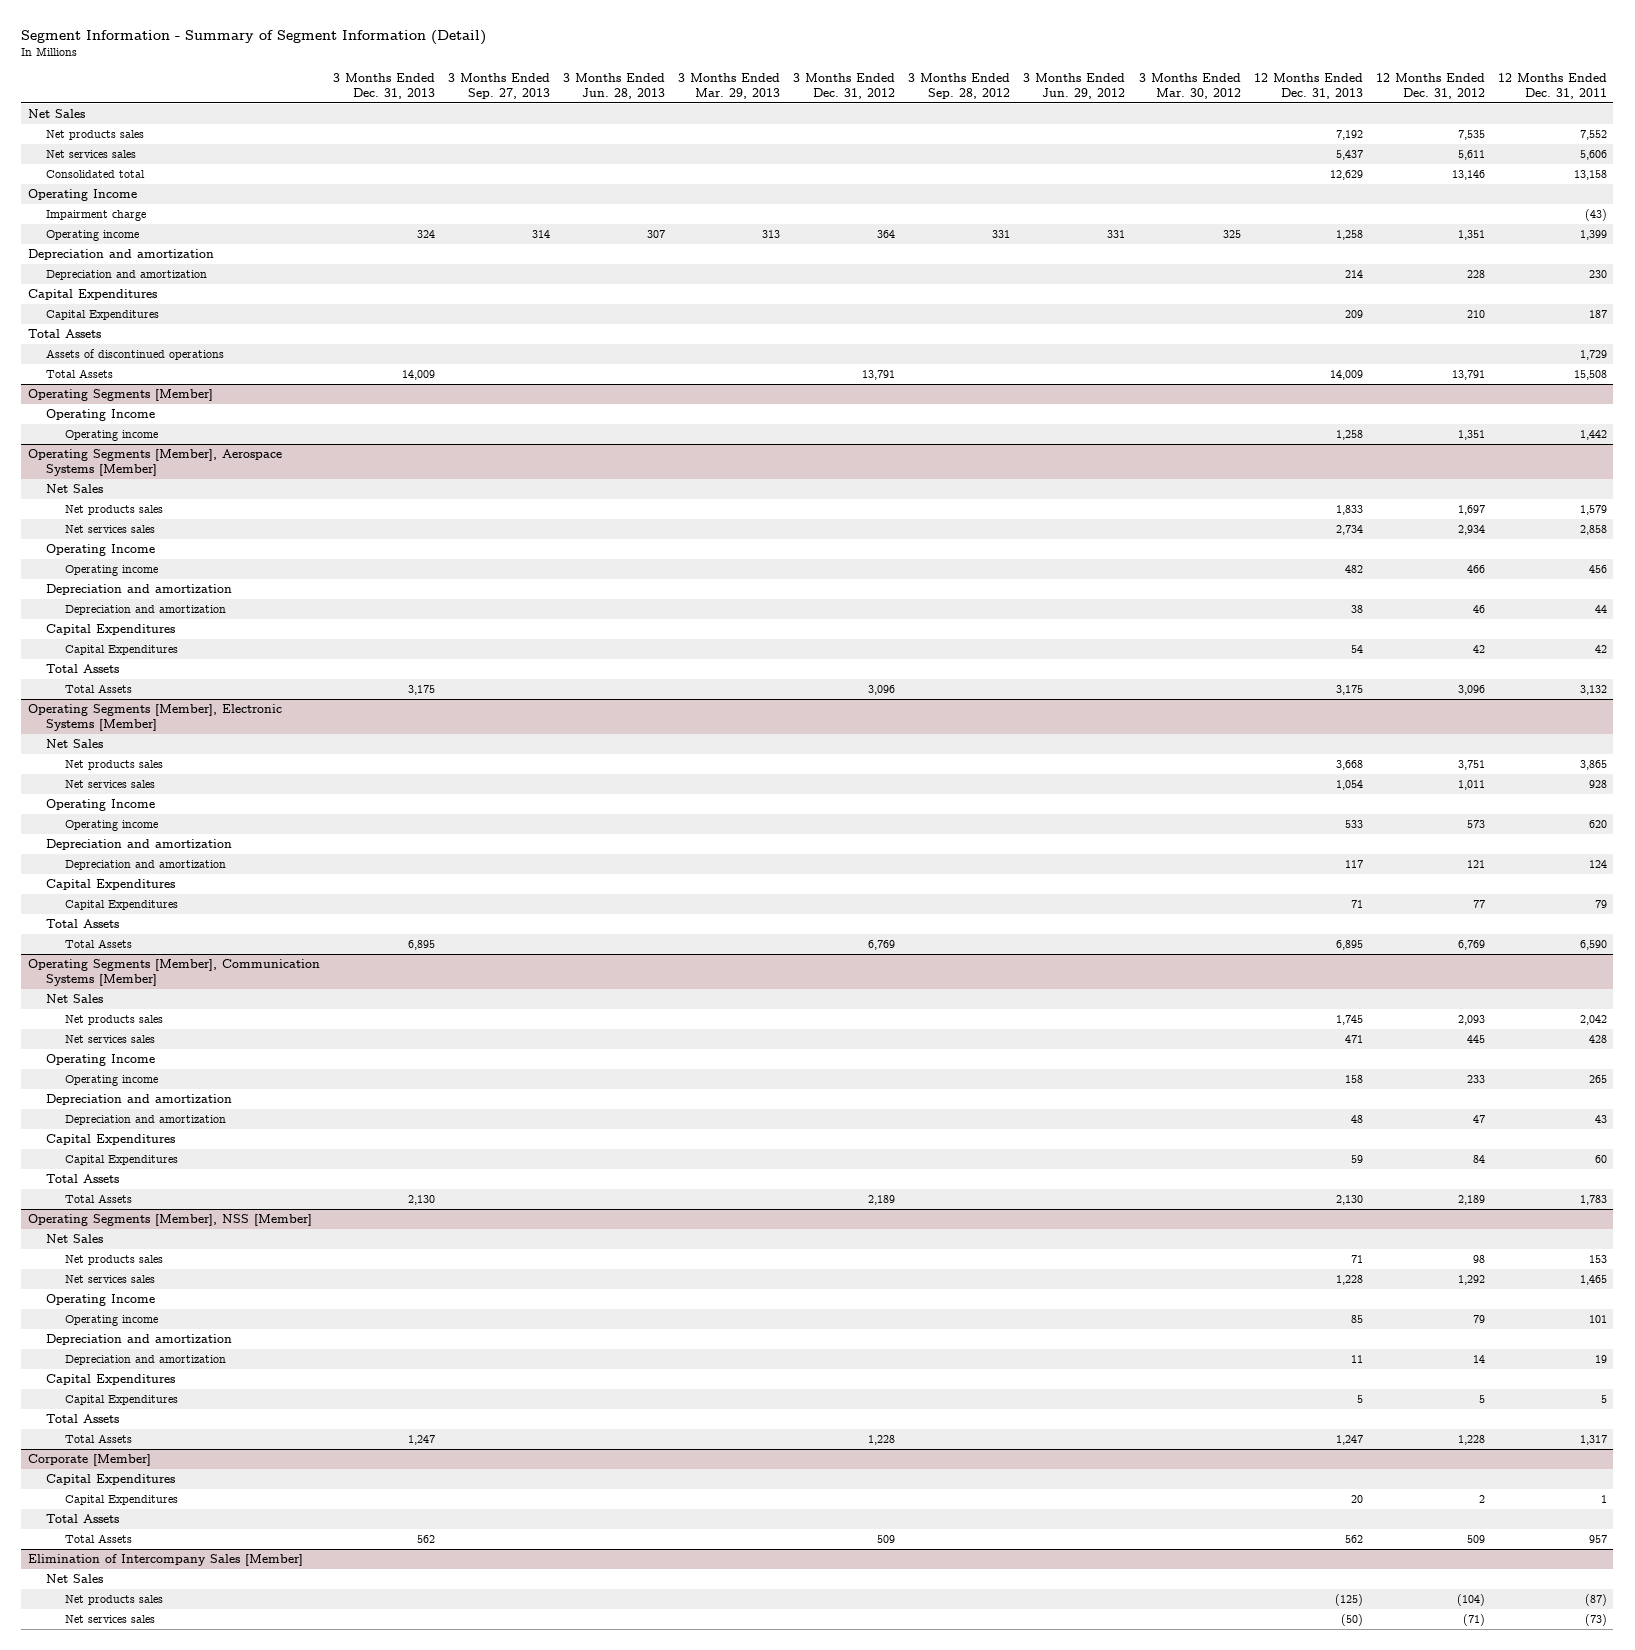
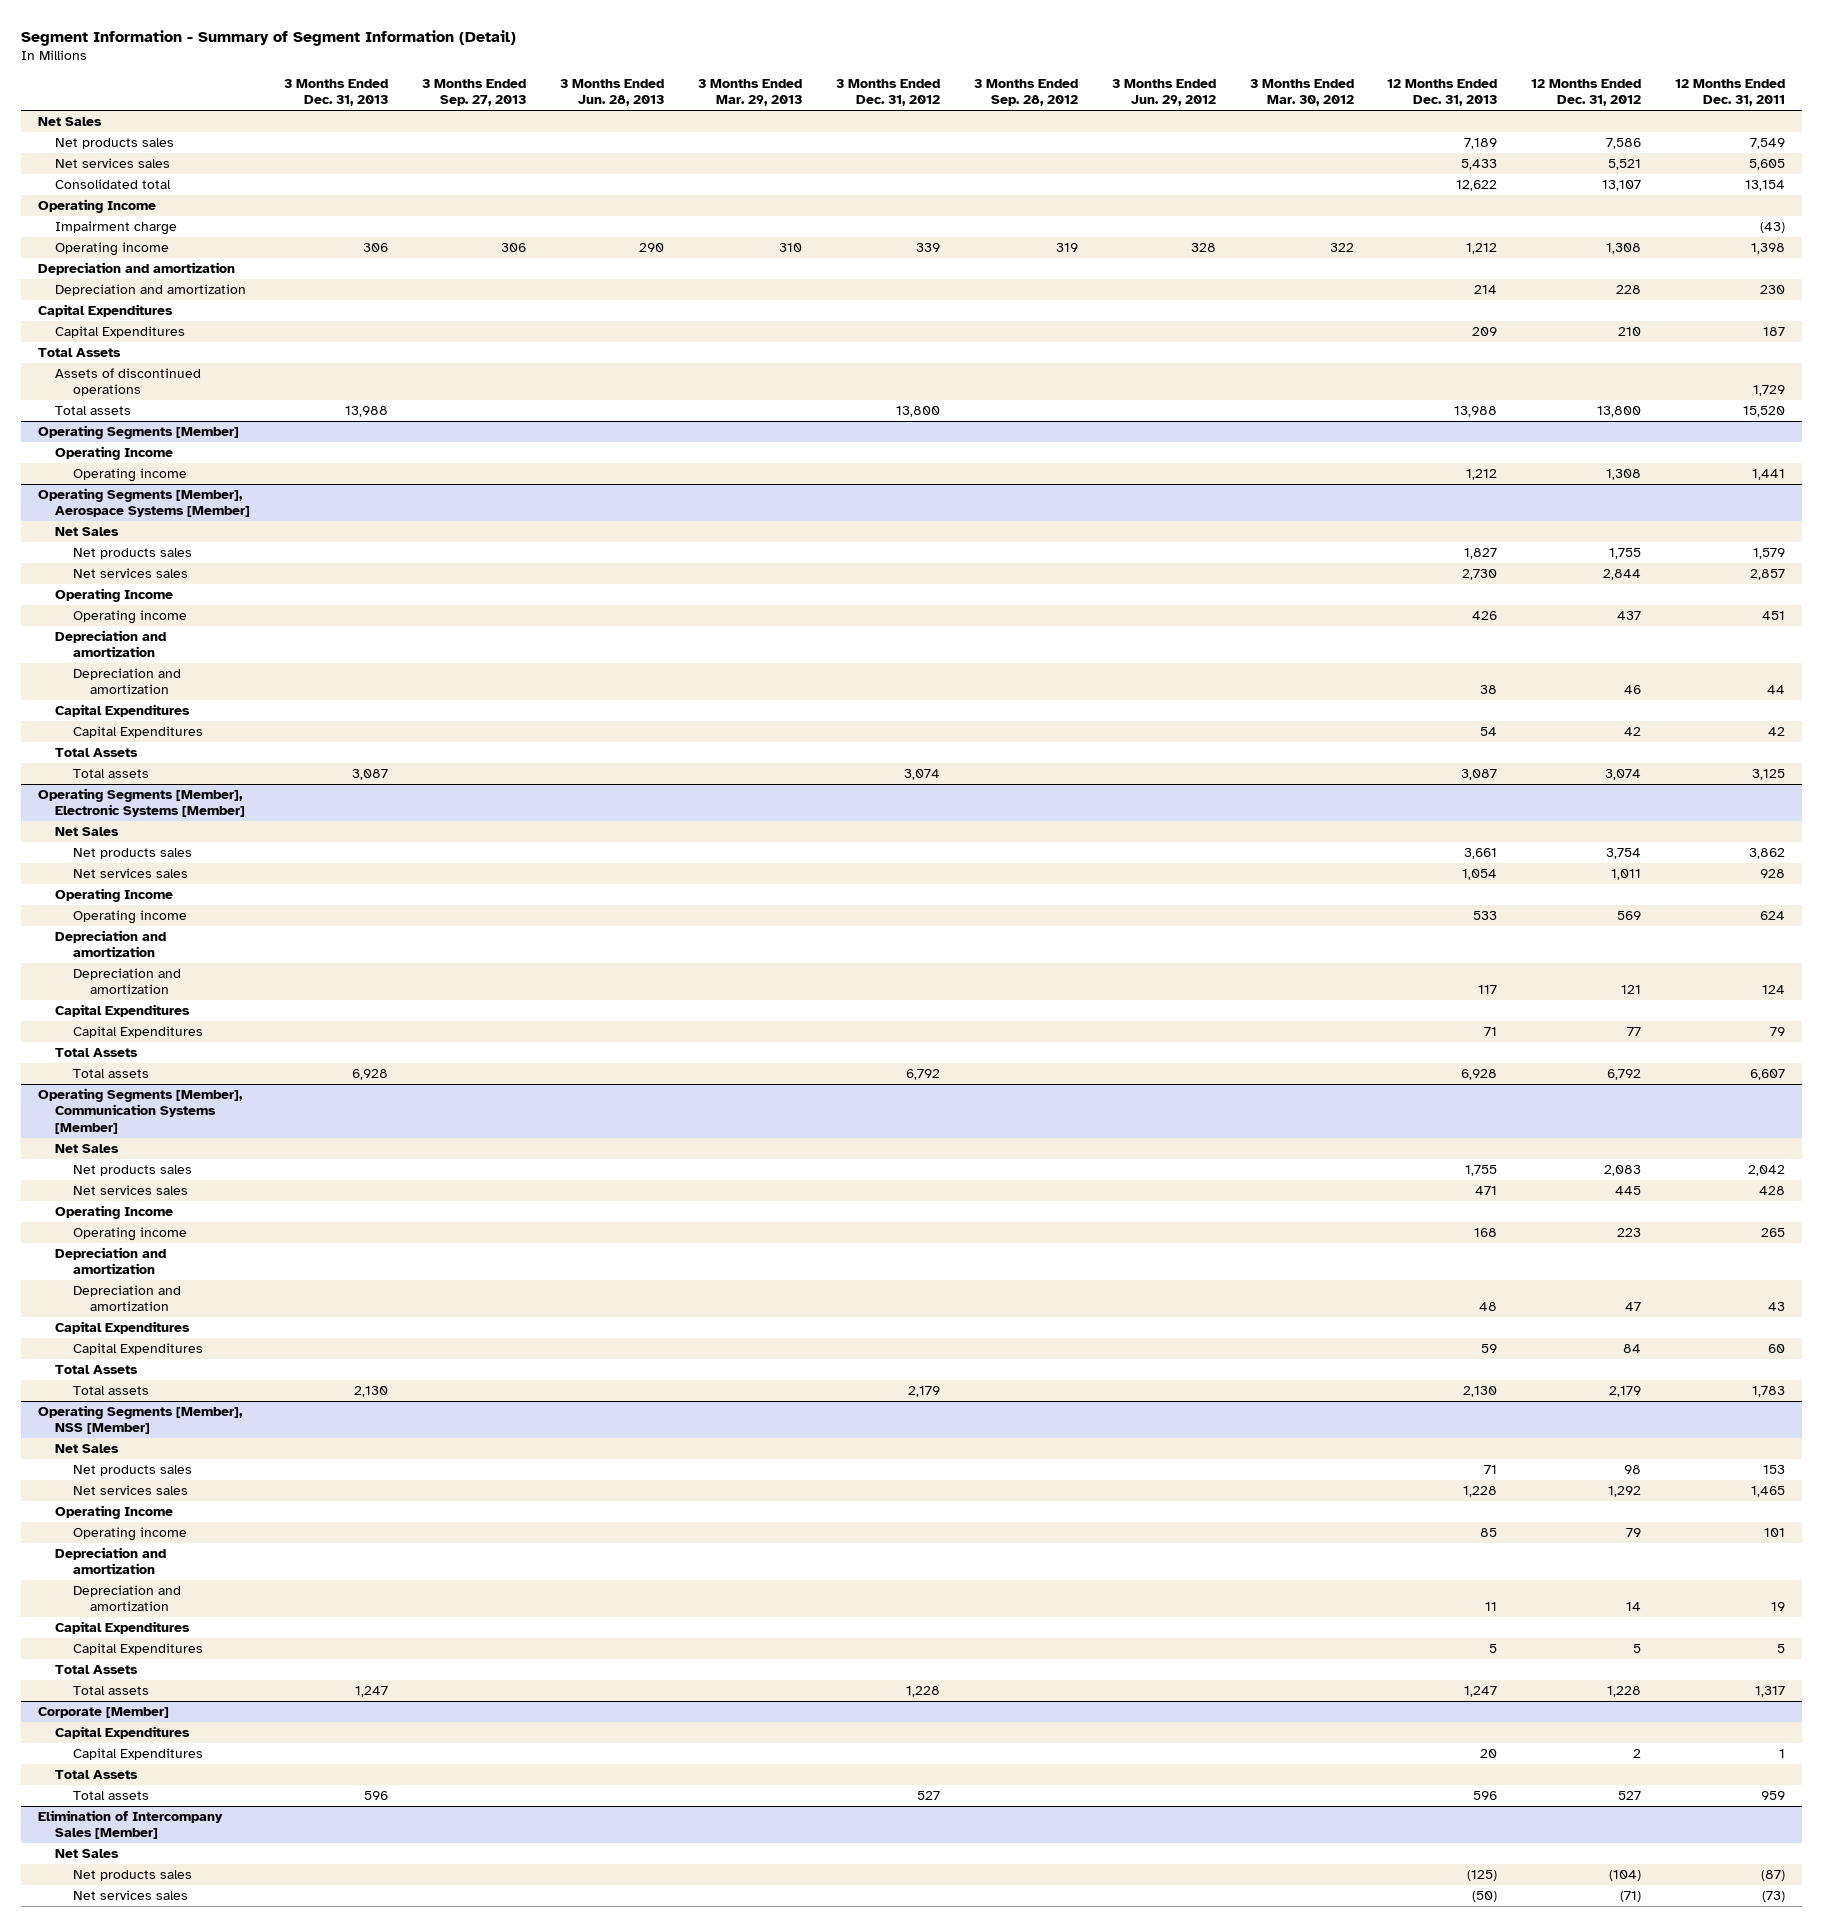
- Net products sales | | | | | | | | | 7,192 | 7,535 | 7,552
- Net services sales | | | | | | | | | 5,437 | 5,611 | 5,606
- Consolidated total | | | | | | | | | 12,629 | 13,146 | 13,158
+ Net products sales | | | | | | | | | 7,189 | 7,586 | 7,549
+ Net services sales | | | | | | | | | 5,433 | 5,521 | 5,605
+ Consolidated total | | | | | | | | | 12,622 | 13,107 | 13,154
- Operating income | 324 | 314 | 307 | 313 | 364 | 331 | 331 | 325 | 1,258 | 1,351 | 1,399
+ Operating income | 306 | 306 | 290 | 310 | 339 | 319 | 328 | 322 | 1,212 | 1,308 | 1,398
- Total Assets | 14,009 | | | | 13,791 | | | | 14,009 | 13,791 | 15,508
+ Total assets | 13,988 | | | | 13,800 | | | | 13,988 | 13,800 | 15,520
@ Operating Segments [Member]
- Operating income | | | | | | | | | 1,258 | 1,351 | 1,442
+ Operating income | | | | | | | | | 1,212 | 1,308 | 1,441
@ Operating Segments [Member], Aerospace Systems [Member]
- Net products sales | | | | | | | | | 1,833 | 1,697 | 1,579
- Net services sales | | | | | | | | | 2,734 | 2,934 | 2,858
+ Net products sales | | | | | | | | | 1,827 | 1,755 | 1,579
+ Net services sales | | | | | | | | | 2,730 | 2,844 | 2,857
- Operating income | | | | | | | | | 482 | 466 | 456
+ Operating income | | | | | | | | | 426 | 437 | 451
- Total Assets | 3,175 | | | | 3,096 | | | | 3,175 | 3,096 | 3,132
+ Total assets | 3,087 | | | | 3,074 | | | | 3,087 | 3,074 | 3,125
@ Operating Segments [Member], Electronic Systems [Member]
- Net products sales | | | | | | | | | 3,668 | 3,751 | 3,865
+ Net products sales | | | | | | | | | 3,661 | 3,754 | 3,862
- Operating income | | | | | | | | | 533 | 573 | 620
+ Operating income | | | | | | | | | 533 | 569 | 624
- Total Assets | 6,895 | | | | 6,769 | | | | 6,895 | 6,769 | 6,590
+ Total assets | 6,928 | | | | 6,792 | | | | 6,928 | 6,792 | 6,607
@ Operating Segments [Member], Communication Systems [Member]
- Net products sales | | | | | | | | | 1,745 | 2,093 | 2,042
+ Net products sales | | | | | | | | | 1,755 | 2,083 | 2,042
- Operating income | | | | | | | | | 158 | 233 | 265
+ Operating income | | | | | | | | | 168 | 223 | 265
- Total Assets | 2,130 | | | | 2,189 | | | | 2,130 | 2,189 | 1,783
+ Total assets | 2,130 | | | | 2,179 | | | | 2,130 | 2,179 | 1,783
@ Operating Segments [Member], NSS [Member]
- Total Assets | 1,247 | | | | 1,228 | | | | 1,247 | 1,228 | 1,317
+ Total assets | 1,247 | | | | 1,228 | | | | 1,247 | 1,228 | 1,317
@ Corporate [Member]
- Total Assets | 562 | | | | 509 | | | | 562 | 509 | 957
+ Total assets | 596 | | | | 527 | | | | 596 | 527 | 959

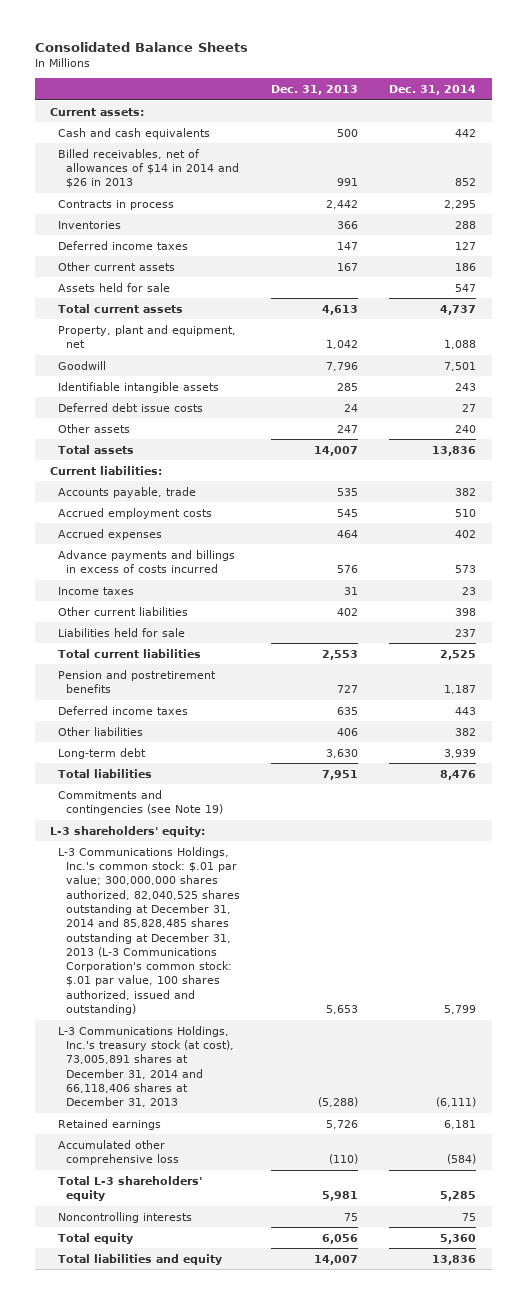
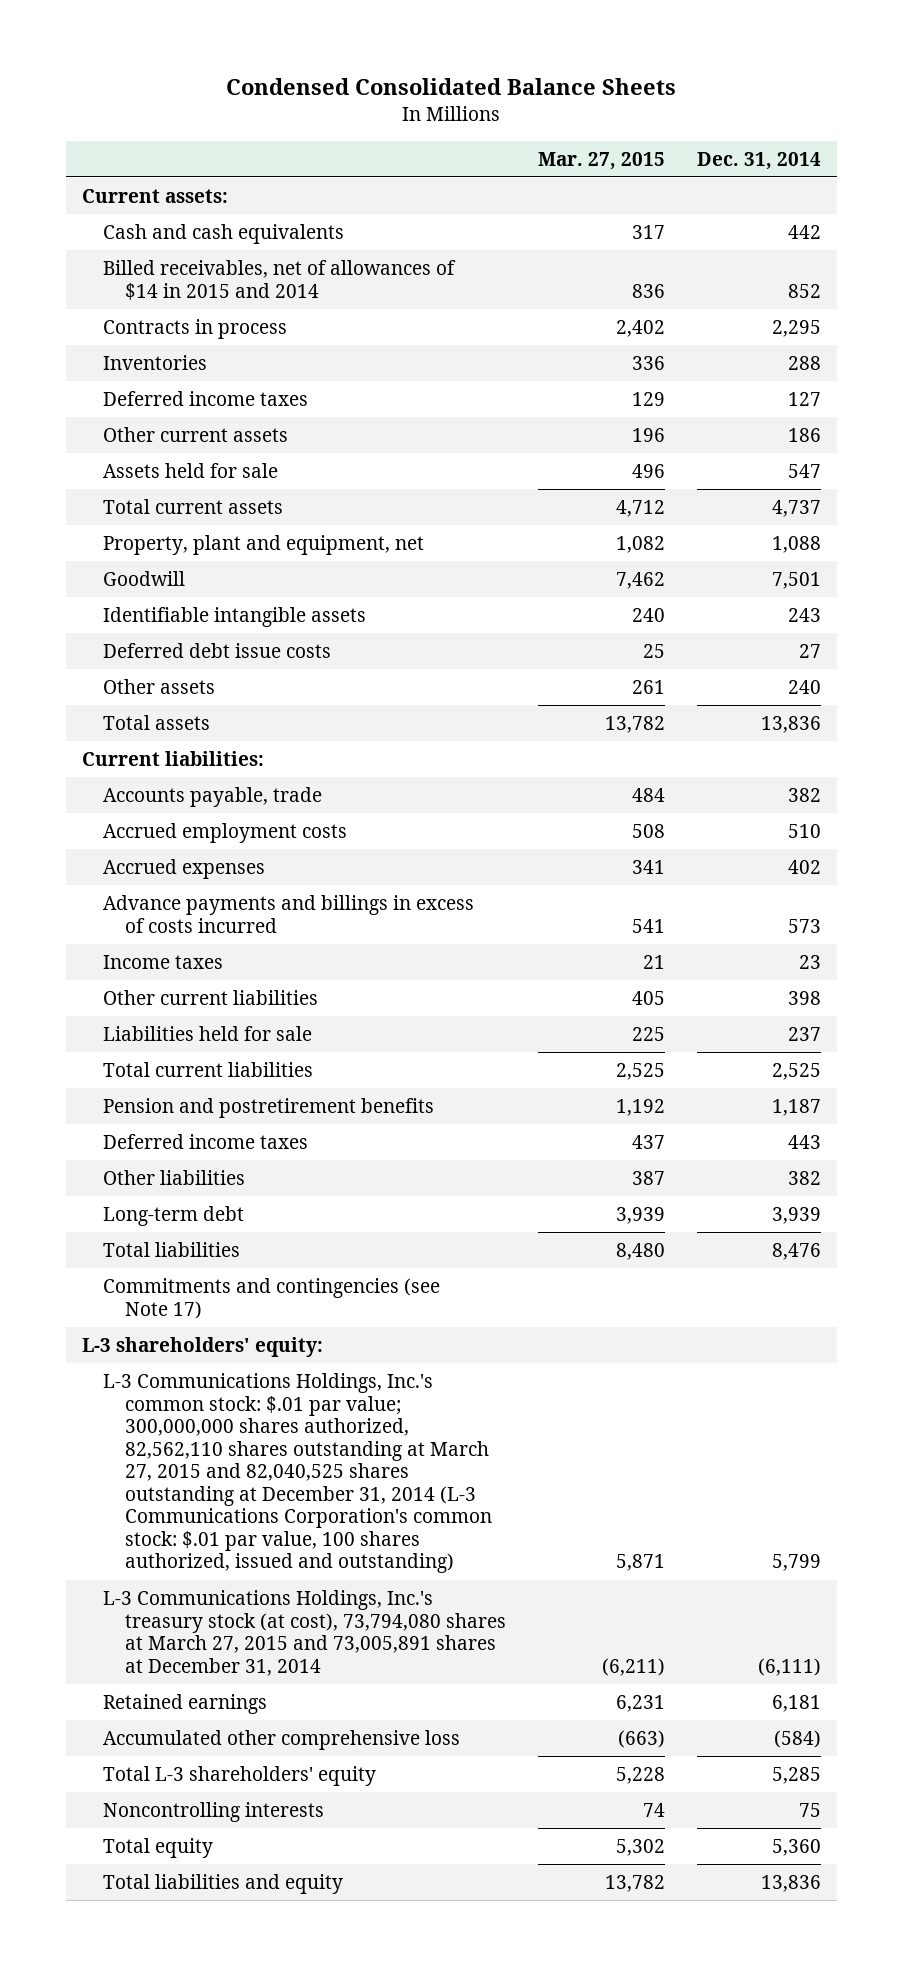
- Consolidated Balance Sheets
+ Condensed Consolidated Balance Sheets
- | Dec. 31, 2013 | Dec. 31, 2014
+ | Mar. 27, 2015 | Dec. 31, 2014
- Billed receivables, net of allowances of $14 in 2014 and $26 in 2013 | 991 | 852
+ Billed receivables, net of allowances of $14 in 2015 and 2014 | 836 | 852
- Commitments and contingencies (see Note 19)
+ Commitments and contingencies (see Note 17)
- L-3 Communications Holdings, Inc.'s common stock: $.01 par value; 300,000,000 shares authorized, 82,040,525 shares outstanding at December 31, 2014 and 85,828,485 shares outstanding at December 31, 2013 (L-3 Communications Corporation's common stock: $.01 par value, 100 shares authorized, issued and outstanding) | 5,653 | 5,799
- L-3 Communications Holdings, Inc.'s treasury stock (at cost), 73,005,891 shares at December 31, 2014 and 66,118,406 shares at December 31, 2013 | (5,288) | (6,111)
+ L-3 Communications Holdings, Inc.'s common stock: $.01 par value; 300,000,000 shares authorized, 82,562,110 shares outstanding at March 27, 2015 and 82,040,525 shares outstanding at December 31, 2014 (L-3 Communications Corporation's common stock: $.01 par value, 100 shares authorized, issued and outstanding) | 5,871 | 5,799
+ L-3 Communications Holdings, Inc.'s treasury stock (at cost), 73,794,080 shares at March 27, 2015 and 73,005,891 shares at December 31, 2014 | (6,211) | (6,111)

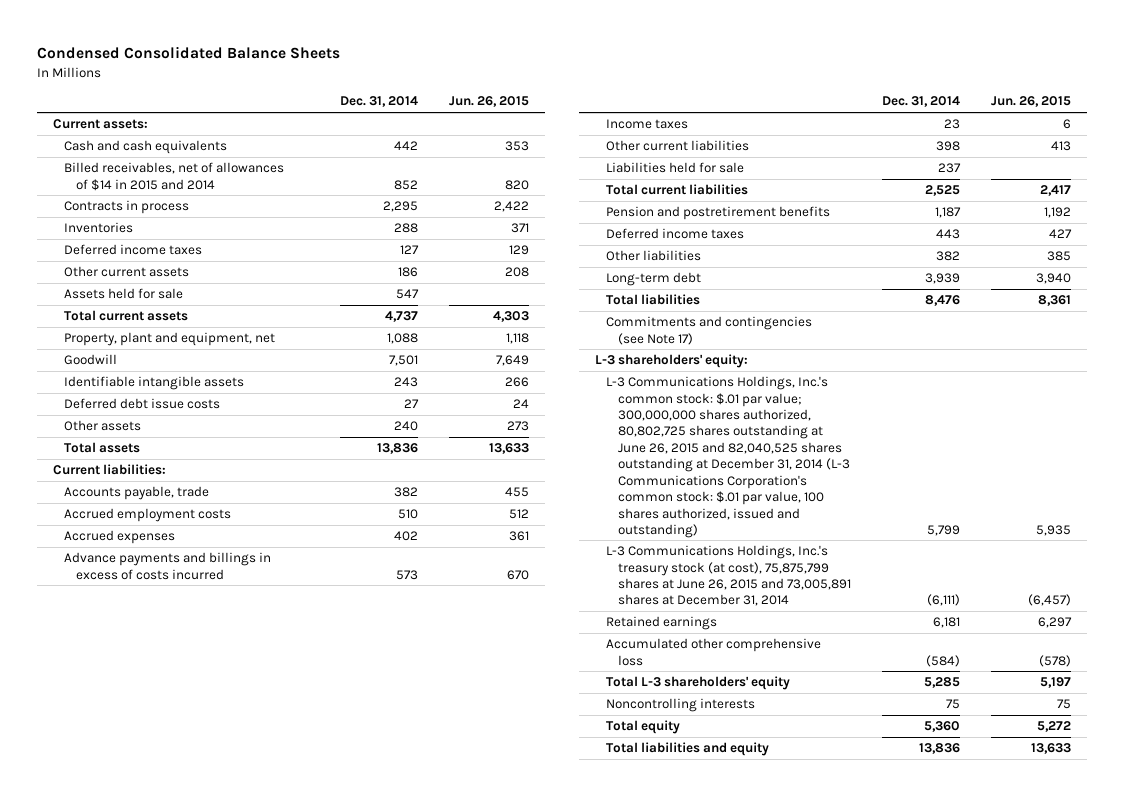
- | Mar. 27, 2015 | Dec. 31, 2014
+ | Dec. 31, 2014 | Jun. 26, 2015
- L-3 Communications Holdings, Inc.'s common stock: $.01 par value; 300,000,000 shares authorized, 82,562,110 shares outstanding at March 27, 2015 and 82,040,525 shares outstanding at December 31, 2014 (L-3 Communications Corporation's common stock: $.01 par value, 100 shares authorized, issued and outstanding) | 5,871 | 5,799
- L-3 Communications Holdings, Inc.'s treasury stock (at cost), 73,794,080 shares at March 27, 2015 and 73,005,891 shares at December 31, 2014 | (6,211) | (6,111)
+ L-3 Communications Holdings, Inc.'s common stock: $.01 par value; 300,000,000 shares authorized, 80,802,725 shares outstanding at June 26, 2015 and 82,040,525 shares outstanding at December 31, 2014 (L-3 Communications Corporation's common stock: $.01 par value, 100 shares authorized, issued and outstanding) | 5,799 | 5,935
+ L-3 Communications Holdings, Inc.'s treasury stock (at cost), 75,875,799 shares at June 26, 2015 and 73,005,891 shares at December 31, 2014 | (6,111) | (6,457)

